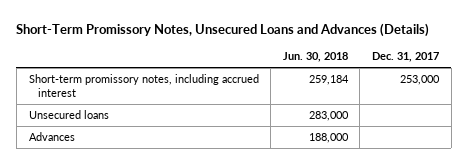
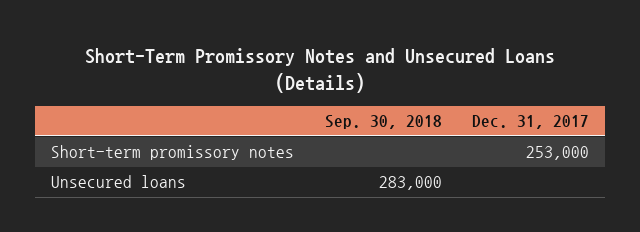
- Short-Term Promissory Notes, Unsecured Loans and Advances (Details)
+ Short-Term Promissory Notes and Unsecured Loans (Details)
- | Jun. 30, 2018 | Dec. 31, 2017
+ | Sep. 30, 2018 | Dec. 31, 2017
- Short-term promissory notes, including accrued interest | 259,184 | 253,000
+ Short-term promissory notes | | 253,000
- Advances | 188,000 |

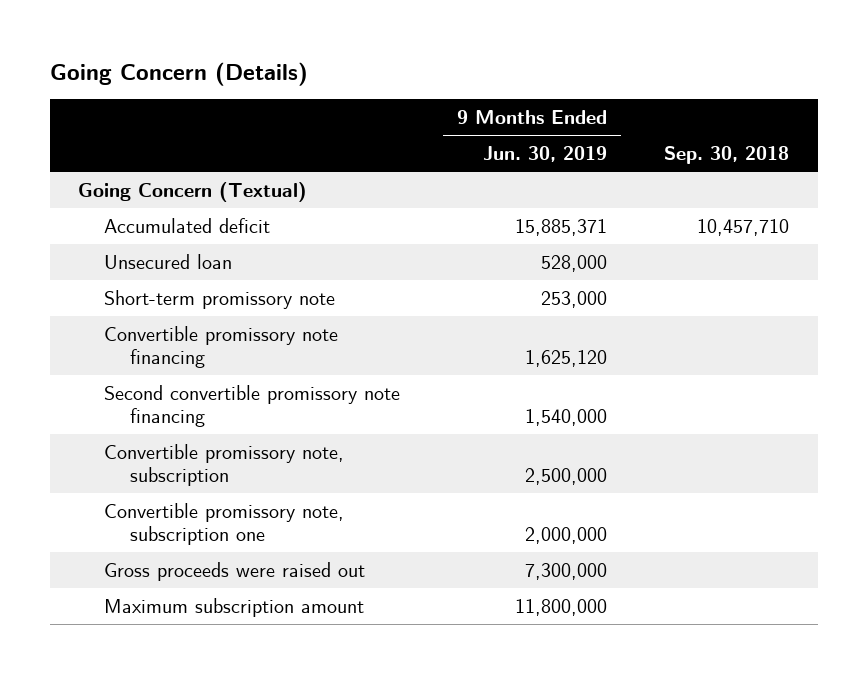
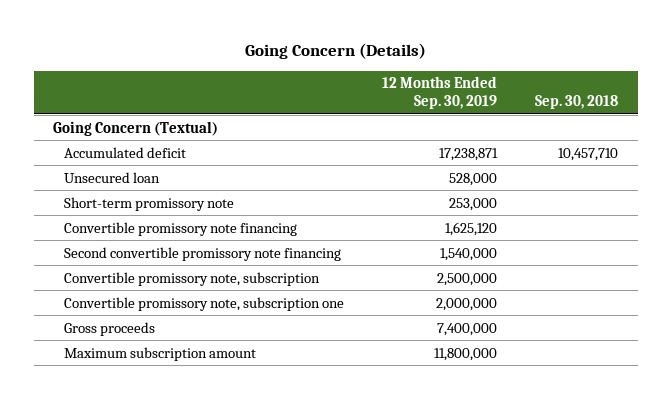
- | 9 Months Ended Jun. 30, 2019 | Sep. 30, 2018
+ | 12 Months Ended Sep. 30, 2019 | Sep. 30, 2018
- Gross proceeds were raised out | 7,300,000 |
+ Gross proceeds | 7,400,000 |

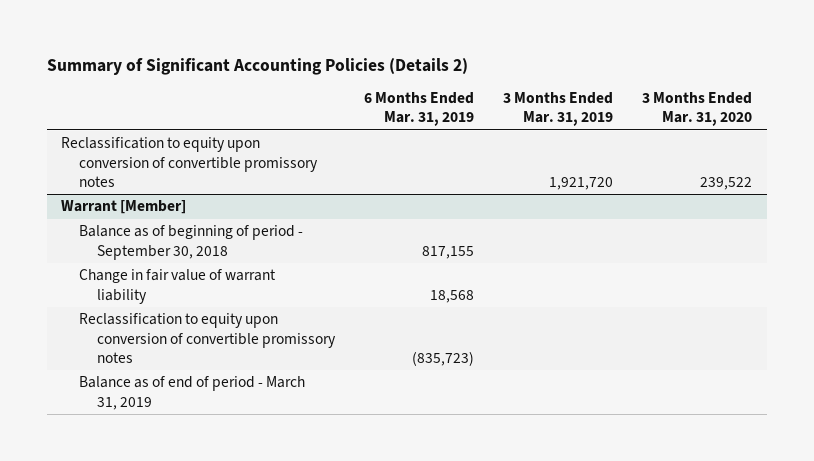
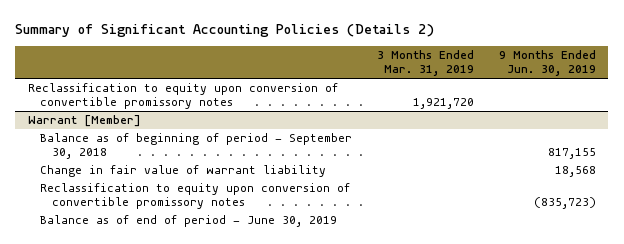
- | 6 Months Ended Mar. 31, 2019 | 3 Months Ended Mar. 31, 2019 | 3 Months Ended Mar. 31, 2020
+ | 3 Months Ended Mar. 31, 2019 | 9 Months Ended Jun. 30, 2019
@ Warrant [Member]
- Balance as of end of period - March 31, 2019
+ Balance as of end of period - June 30, 2019

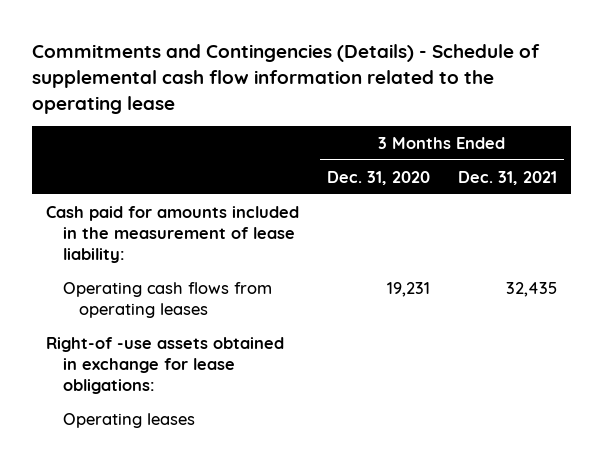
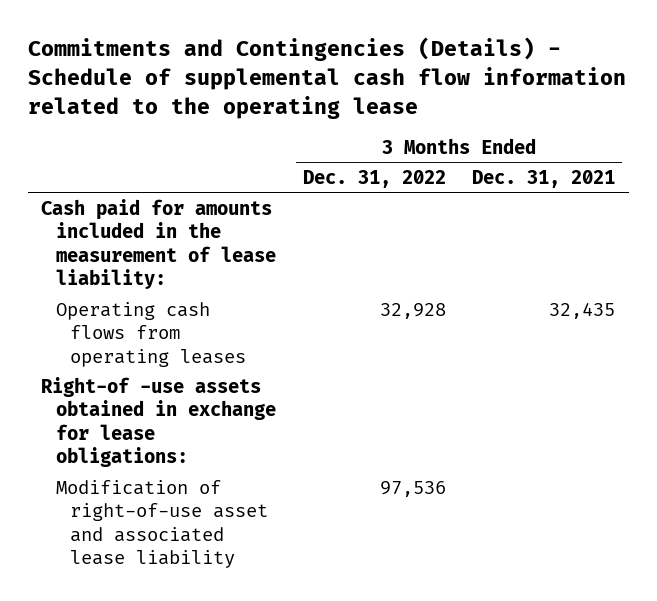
- | 3 Months Ended Dec. 31, 2020 | 3 Months Ended Dec. 31, 2021
+ | 3 Months Ended Dec. 31, 2022 | 3 Months Ended Dec. 31, 2021
- Operating leases
+ Modification of right-of-use asset and associated lease liability | 97,536 |

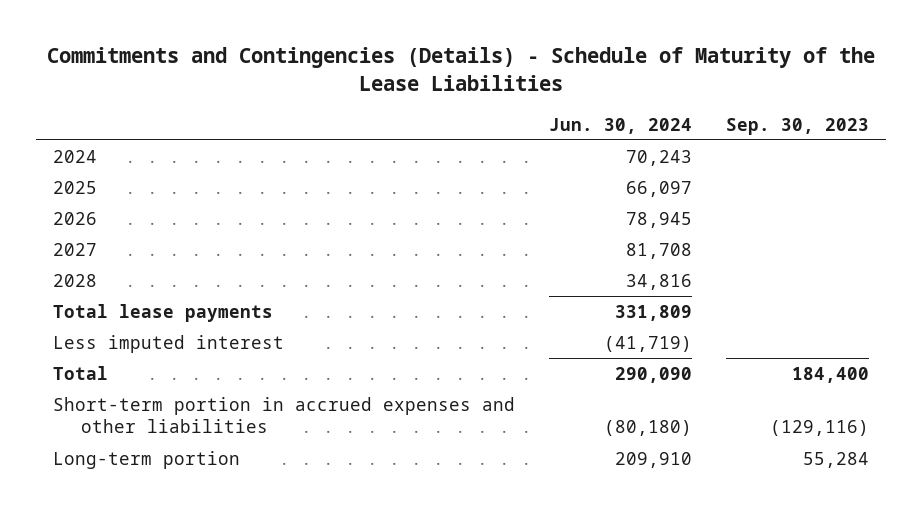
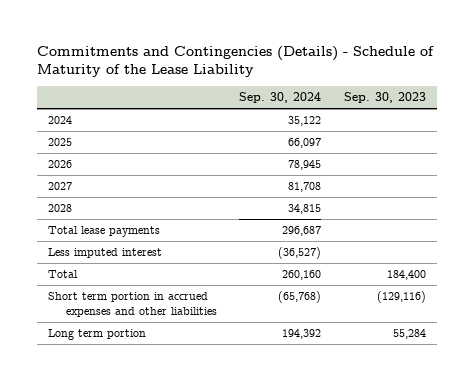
- Commitments and Contingencies (Details) - Schedule of Maturity of the Lease Liabilities
+ Commitments and Contingencies (Details) - Schedule of Maturity of the Lease Liability
- | Jun. 30, 2024 | Sep. 30, 2023
+ | Sep. 30, 2024 | Sep. 30, 2023
- Short-term portion in accrued expenses and other liabilities | (80,180) | (129,116)
- Long-term portion | 209,910 | 55,284
+ Short term portion in accrued expenses and other liabilities | (65,768) | (129,116)
+ Long term portion | 194,392 | 55,284

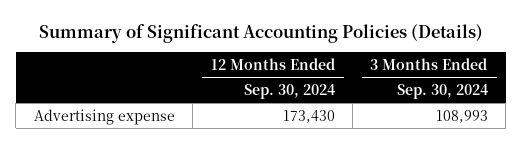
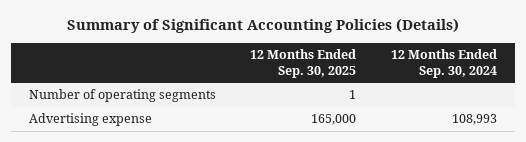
- | 12 Months Ended Sep. 30, 2024 | 3 Months Ended Sep. 30, 2024
+ | 12 Months Ended Sep. 30, 2025 | 12 Months Ended Sep. 30, 2024
- Advertising expense | 173,430 | 108,993
+ Number of operating segments | 1 |
+ Advertising expense | 165,000 | 108,993

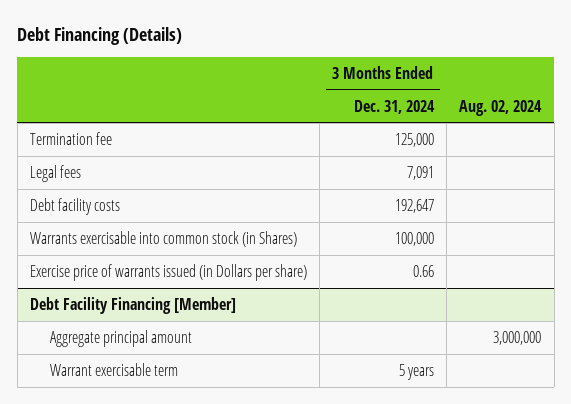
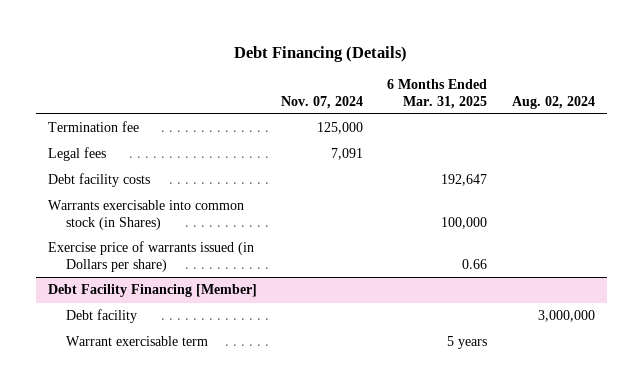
- | 3 Months Ended Dec. 31, 2024 | Aug. 02, 2024
+ | Nov. 07, 2024 | 6 Months Ended Mar. 31, 2025 | Aug. 02, 2024
@ Debt Facility Financing [Member]
- Aggregate principal amount | | 3,000,000
+ Debt facility | | | 3,000,000

